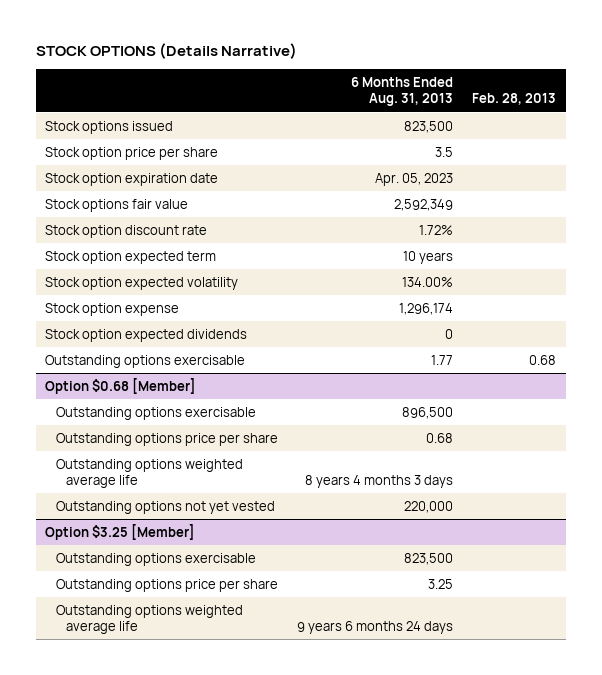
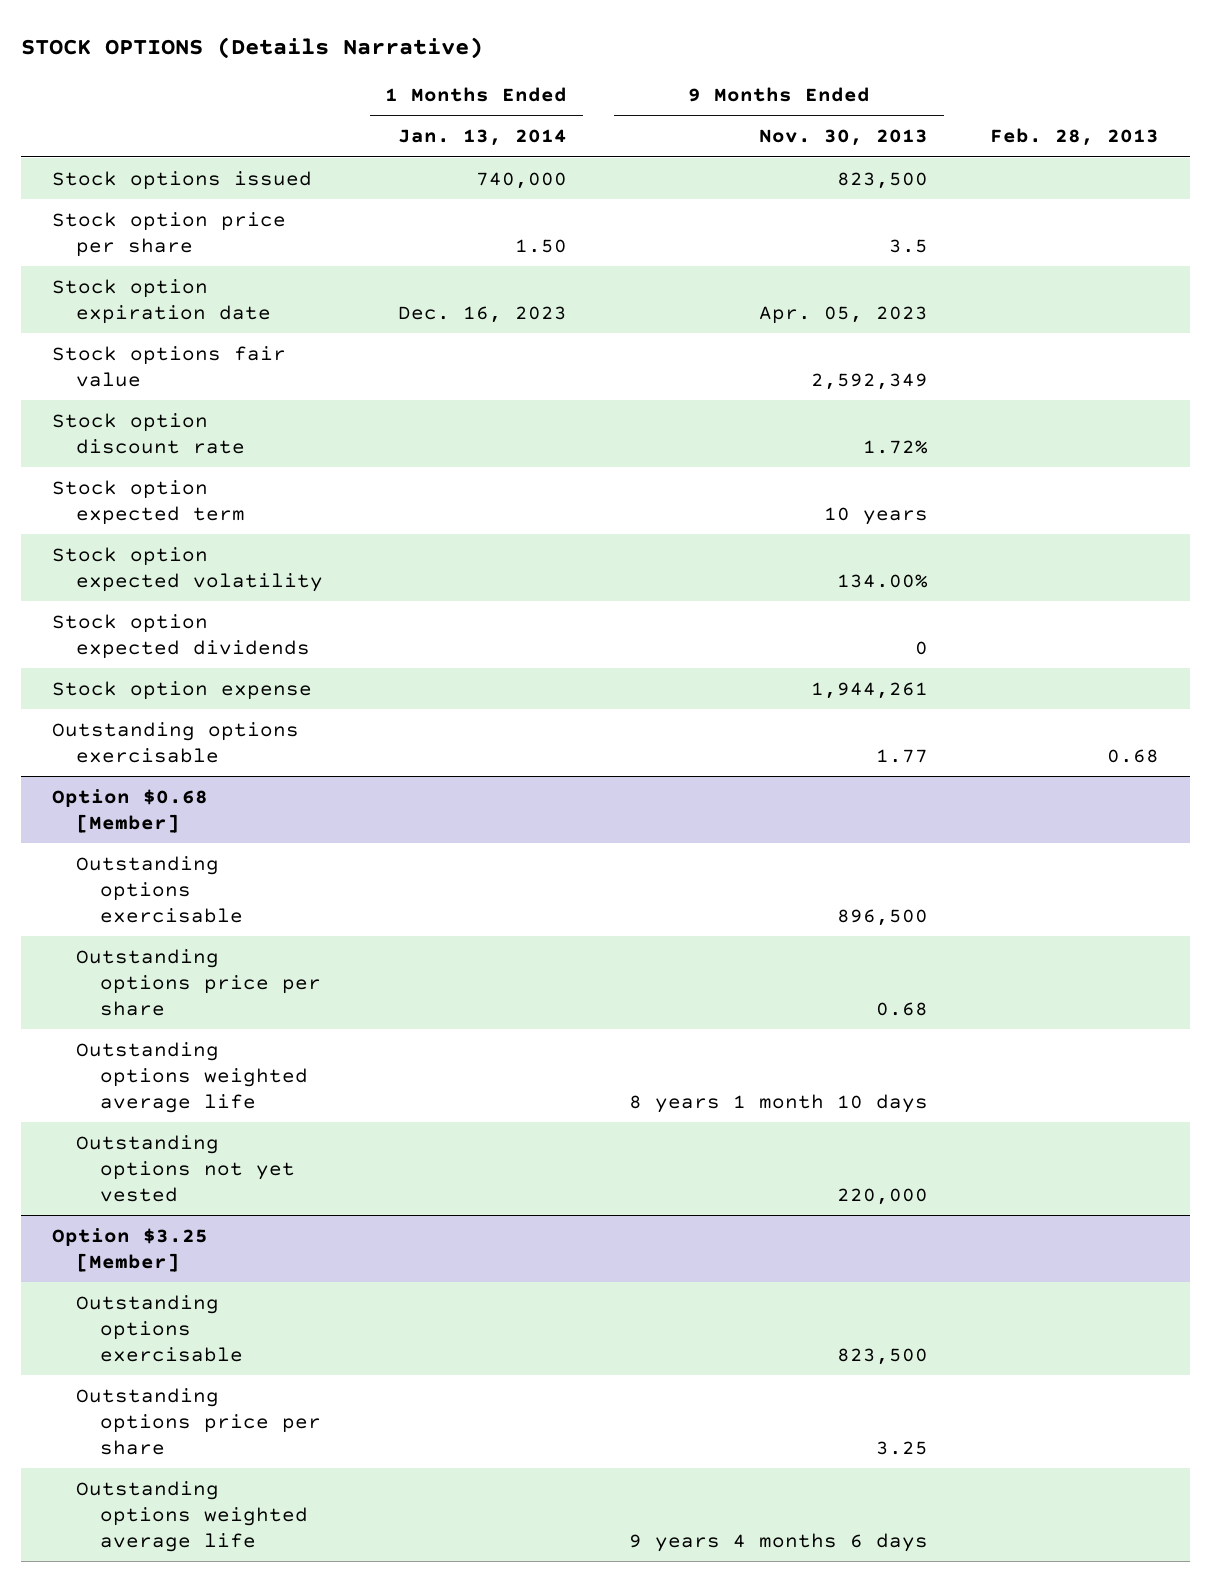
- | 6 Months Ended Aug. 31, 2013 | Feb. 28, 2013
+ | 1 Months Ended Jan. 13, 2014 | 9 Months Ended Nov. 30, 2013 | Feb. 28, 2013
moved down: Stock option expense | | 1,944,261 |

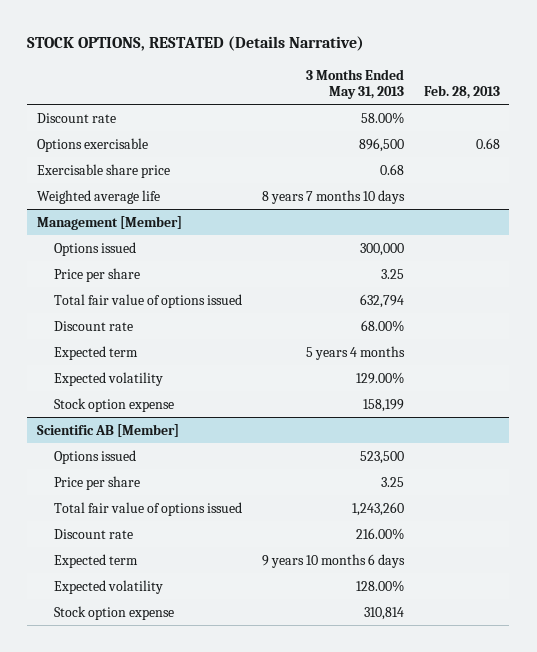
- STOCK OPTIONS (Details Narrative)
+ STOCK OPTIONS, RESTATED (Details Narrative)
- | 1 Months Ended Jan. 13, 2014 | 9 Months Ended Nov. 30, 2013 | Feb. 28, 2013
+ | 3 Months Ended May 31, 2013 | Feb. 28, 2013
- Stock options issued | 740,000 | 823,500 |
- Stock option price per share | 1.50 | 3.5 |
- Stock option expiration date | Dec. 16, 2023 | Apr. 05, 2023 |
- Stock options fair value | | 2,592,349 |
- Stock option discount rate | | 1.72% |
- Stock option expected term | | 10 years |
- Stock option expected volatility | | 134.00% |
- Stock option expected dividends | | 0 |
- Stock option expense | | 1,944,261 |
- Outstanding options exercisable | | 1.77 | 0.68
- Option $0.68 [Member]
- Outstanding options exercisable | | 896,500 |
- Outstanding options price per share | | 0.68 |
- Outstanding options weighted average life | | 8 years 1 month 10 days |
- Outstanding options not yet vested | | 220,000 |
- Option $3.25 [Member]
- Outstanding options exercisable | | 823,500 |
- Outstanding options price per share | | 3.25 |
- Outstanding options weighted average life | | 9 years 4 months 6 days |
+ Discount rate | 58.00% |
+ Options exercisable | 896,500 | 0.68
+ Exercisable share price | 0.68 |
+ Weighted average life | 8 years 7 months 10 days |
+ Management [Member]
+ Options issued | 300,000 |
+ Price per share | 3.25 |
+ Total fair value of options issued | 632,794 |
+ Discount rate | 68.00% |
+ Expected term | 5 years 4 months |
+ Expected volatility | 129.00% |
+ Stock option expense | 158,199 |
+ Scientific AB [Member]
+ Options issued | 523,500 |
+ Price per share | 3.25 |
+ Total fair value of options issued | 1,243,260 |
+ Discount rate | 216.00% |
+ Expected term | 9 years 10 months 6 days |
+ Expected volatility | 128.00% |
+ Stock option expense | 310,814 |

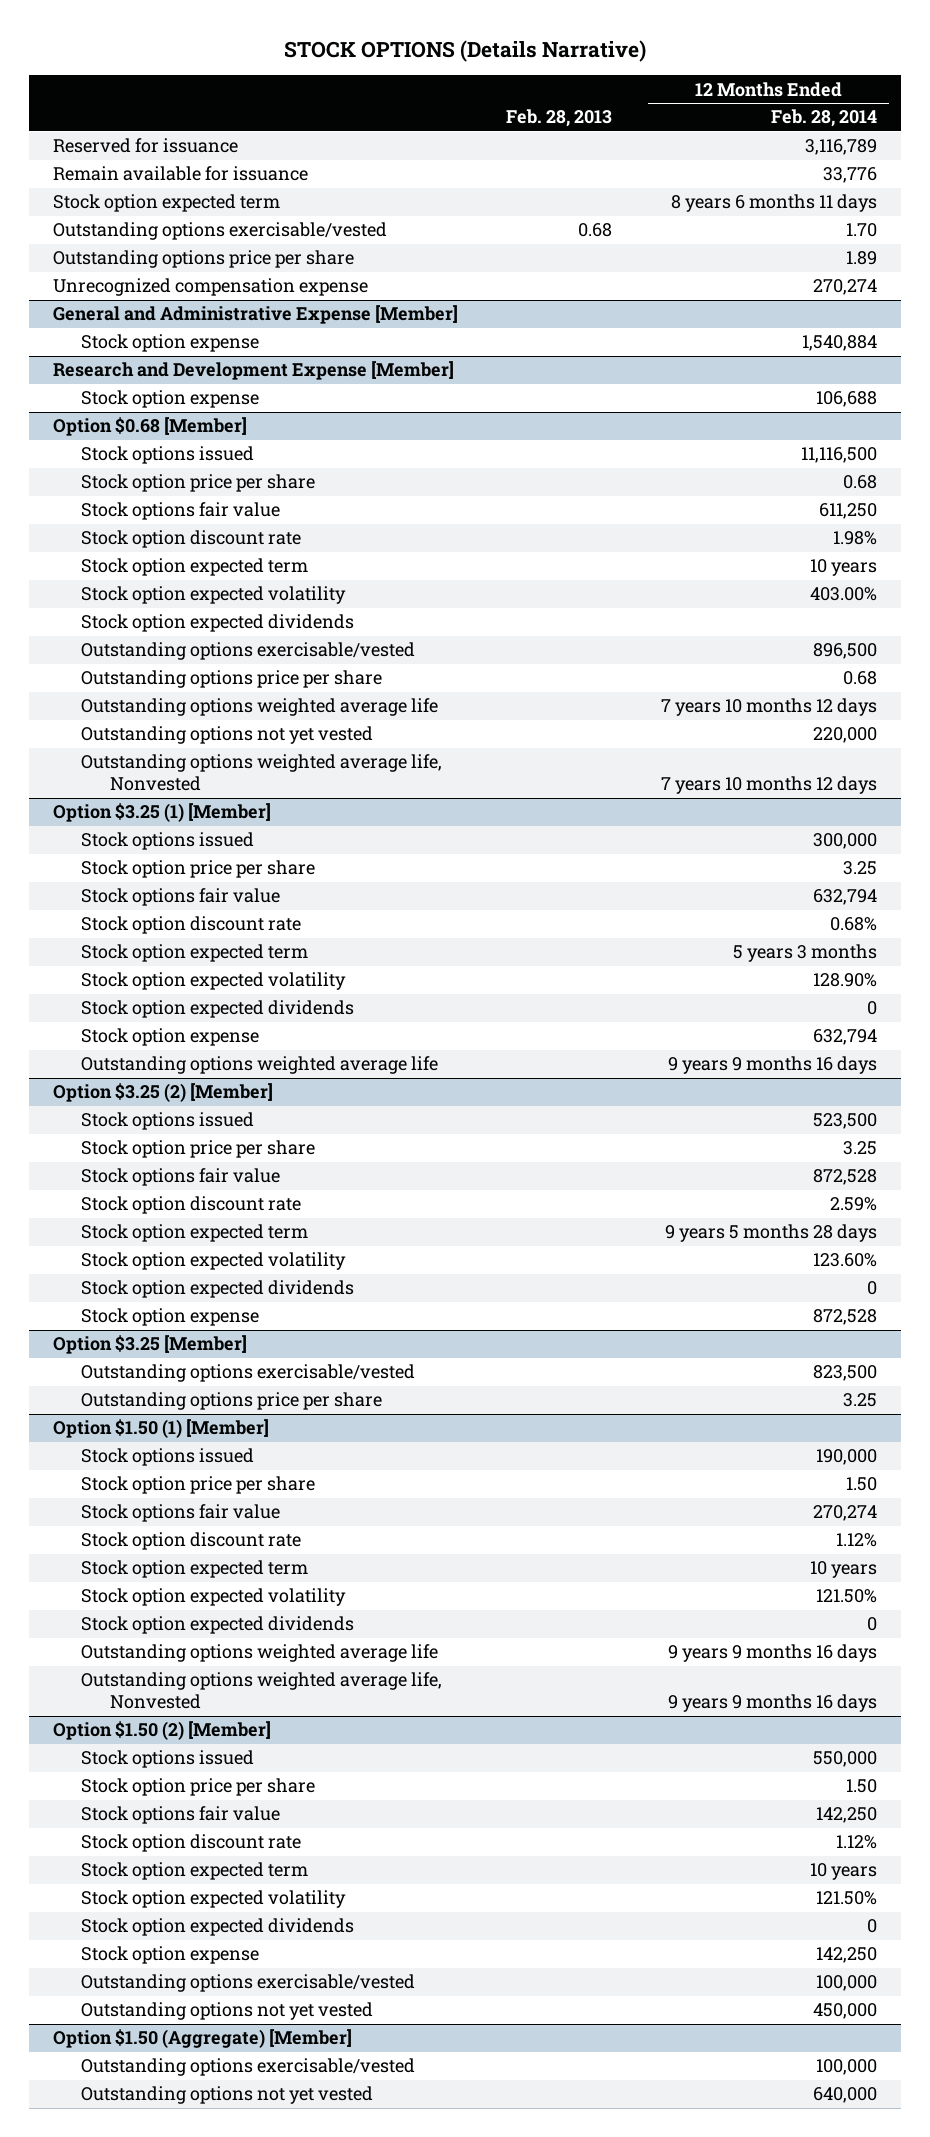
- STOCK OPTIONS, RESTATED (Details Narrative)
+ STOCK OPTIONS (Details Narrative)
- | 3 Months Ended May 31, 2013 | Feb. 28, 2013
+ | Feb. 28, 2013 | 12 Months Ended Feb. 28, 2014
- Discount rate | 58.00% |
- Options exercisable | 896,500 | 0.68
- Exercisable share price | 0.68 |
- Weighted average life | 8 years 7 months 10 days |
- Management [Member]
- Options issued | 300,000 |
- Price per share | 3.25 |
- Total fair value of options issued | 632,794 |
- Discount rate | 68.00% |
- Expected term | 5 years 4 months |
- Expected volatility | 129.00% |
- Stock option expense | 158,199 |
- Scientific AB [Member]
- Options issued | 523,500 |
- Price per share | 3.25 |
- Total fair value of options issued | 1,243,260 |
- Discount rate | 216.00% |
- Expected term | 9 years 10 months 6 days |
- Expected volatility | 128.00% |
- Stock option expense | 310,814 |
+ Reserved for issuance | | 3,116,789
+ Remain available for issuance | | 33,776
+ Stock option expected term | | 8 years 6 months 11 days
+ Outstanding options exercisable/vested | 0.68 | 1.70
+ Outstanding options price per share | | 1.89
+ Unrecognized compensation expense | | 270,274
+ General and Administrative Expense [Member]
+ Stock option expense | | 1,540,884
+ Research and Development Expense [Member]
+ Stock option expense | | 106,688
+ Option $0.68 [Member]
+ Stock options issued | | 11,116,500
+ Stock option price per share | | 0.68
+ Stock options fair value | | 611,250
+ Stock option discount rate | | 1.98%
+ Stock option expected term | | 10 years
+ Stock option expected volatility | | 403.00%
+ Stock option expected dividends
+ Outstanding options exercisable/vested | | 896,500
+ Outstanding options price per share | | 0.68
+ Outstanding options weighted average life | | 7 years 10 months 12 days
+ Outstanding options not yet vested | | 220,000
+ Outstanding options weighted average life, Nonvested | | 7 years 10 months 12 days
+ Option $3.25 (1) [Member]
+ Stock options issued | | 300,000
+ Stock option price per share | | 3.25
+ Stock options fair value | | 632,794
+ Stock option discount rate | | 0.68%
+ Stock option expected term | | 5 years 3 months
+ Stock option expected volatility | | 128.90%
+ Stock option expected dividends | | 0
+ Stock option expense | | 632,794
+ Outstanding options weighted average life | | 9 years 9 months 16 days
+ Option $3.25 (2) [Member]
+ Stock options issued | | 523,500
+ Stock option price per share | | 3.25
+ Stock options fair value | | 872,528
+ Stock option discount rate | | 2.59%
+ Stock option expected term | | 9 years 5 months 28 days
+ Stock option expected volatility | | 123.60%
+ Stock option expected dividends | | 0
+ Stock option expense | | 872,528
+ Option $3.25 [Member]
+ Outstanding options exercisable/vested | | 823,500
+ Outstanding options price per share | | 3.25
+ Option $1.50 (1) [Member]
+ Stock options issued | | 190,000
+ Stock option price per share | | 1.50
+ Stock options fair value | | 270,274
+ Stock option discount rate | | 1.12%
+ Stock option expected term | | 10 years
+ Stock option expected volatility | | 121.50%
+ Stock option expected dividends | | 0
+ Outstanding options weighted average life | | 9 years 9 months 16 days
+ Outstanding options weighted average life, Nonvested | | 9 years 9 months 16 days
+ Option $1.50 (2) [Member]
+ Stock options issued | | 550,000
+ Stock option price per share | | 1.50
+ Stock options fair value | | 142,250
+ Stock option discount rate | | 1.12%
+ Stock option expected term | | 10 years
+ Stock option expected volatility | | 121.50%
+ Stock option expected dividends | | 0
+ Stock option expense | | 142,250
+ Outstanding options exercisable/vested | | 100,000
+ Outstanding options not yet vested | | 450,000
+ Option $1.50 (Aggregate) [Member]
+ Outstanding options exercisable/vested | | 100,000
+ Outstanding options not yet vested | | 640,000

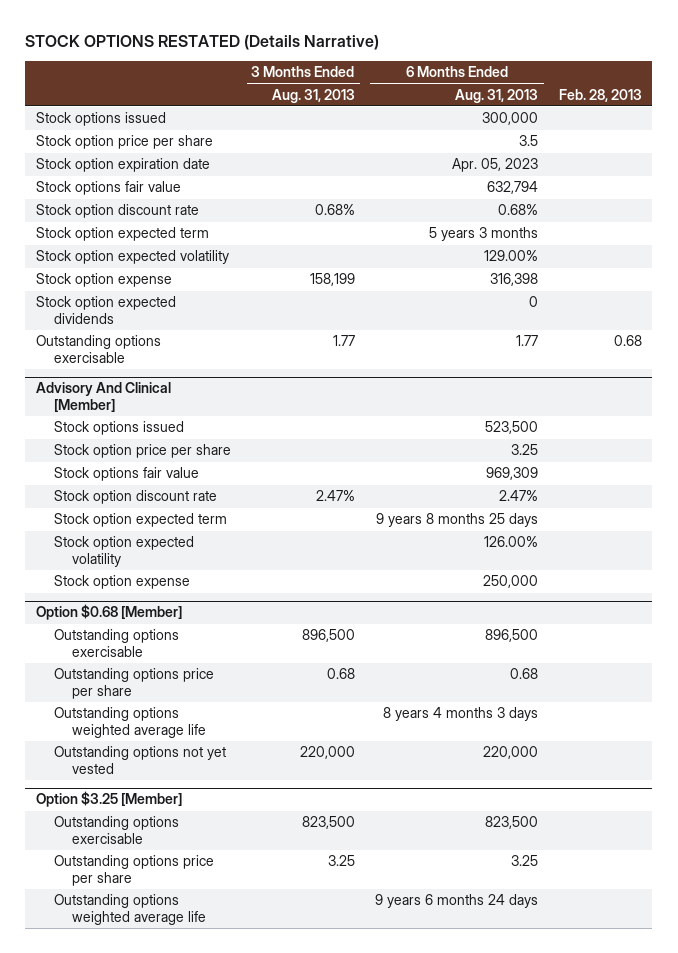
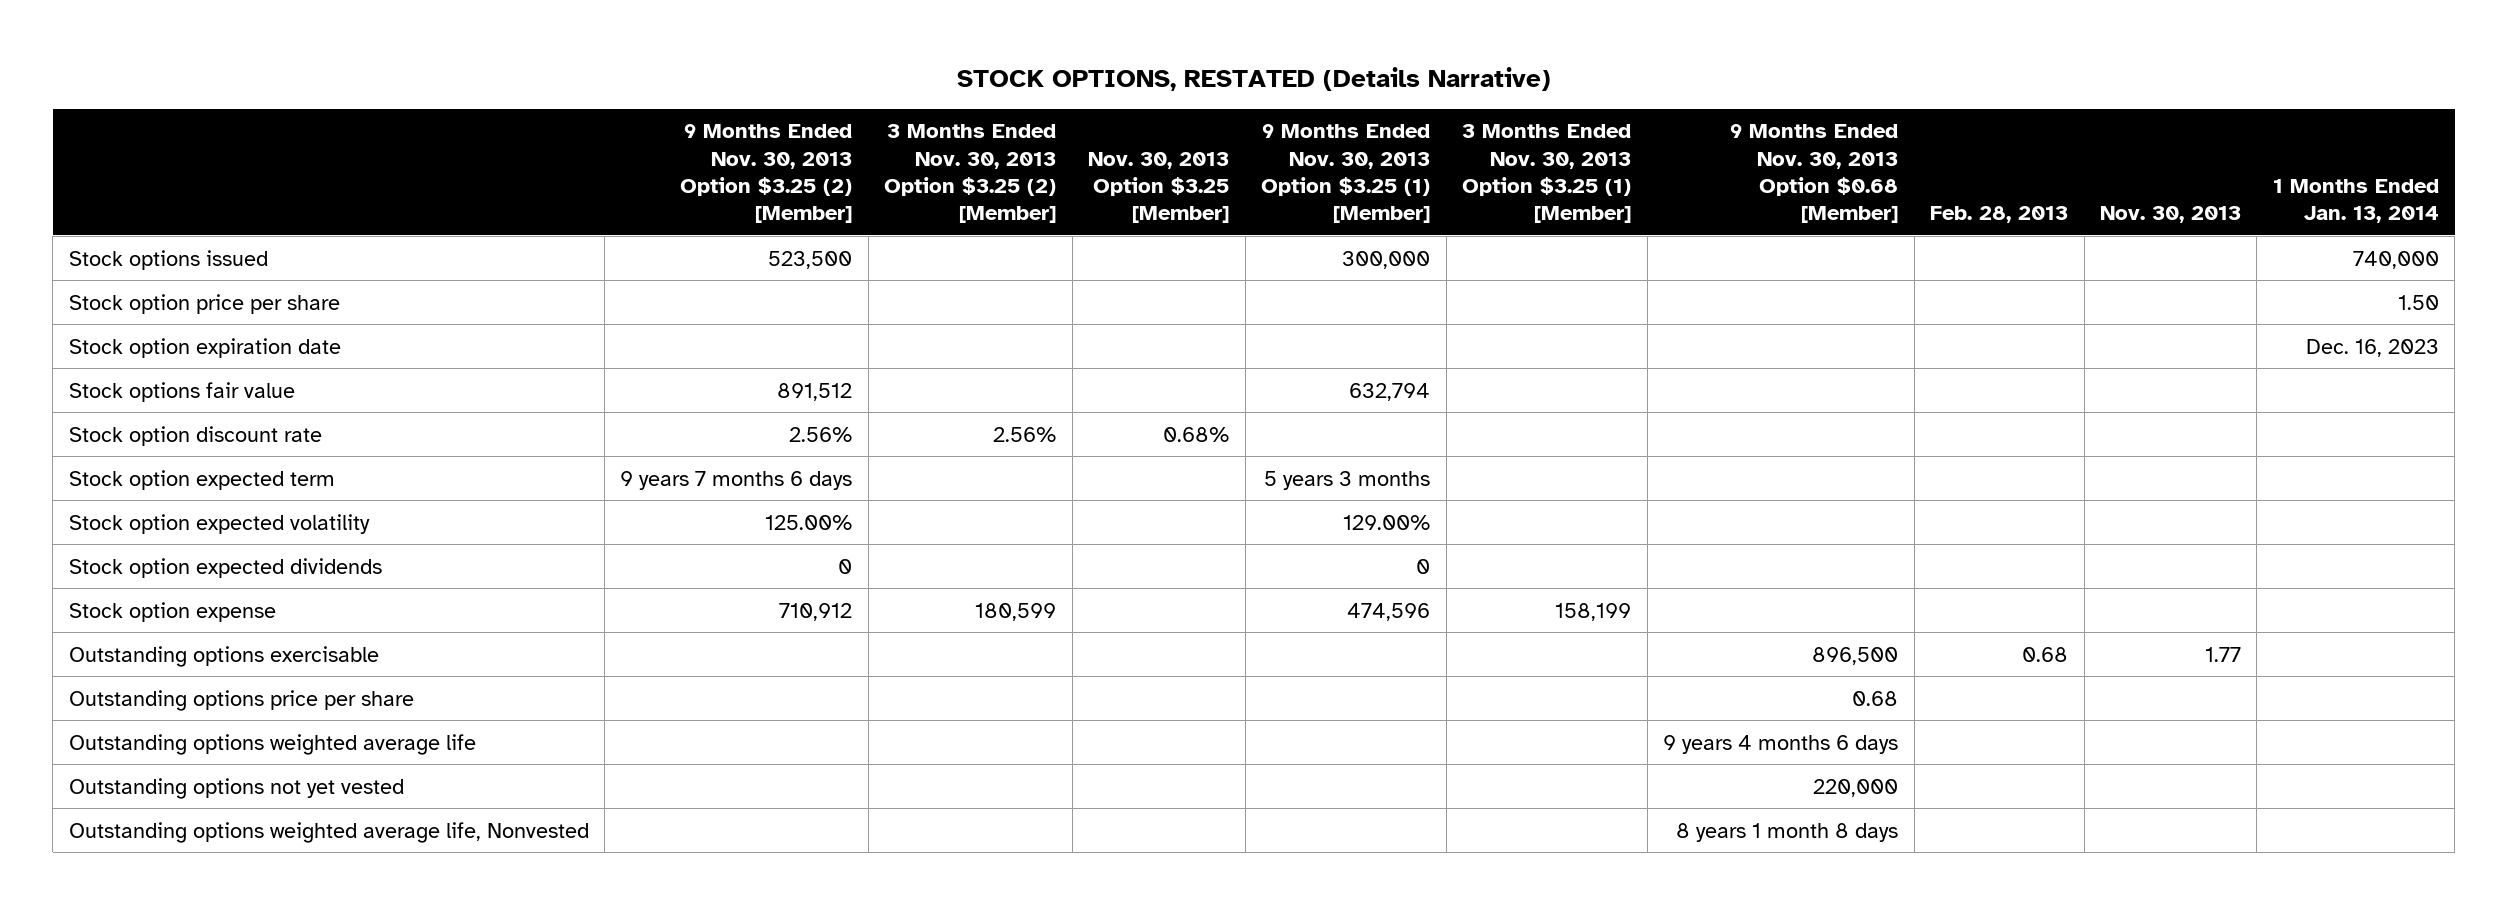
- STOCK OPTIONS RESTATED (Details Narrative)
+ STOCK OPTIONS, RESTATED (Details Narrative)
- | 3 Months Ended Aug. 31, 2013 | 6 Months Ended Aug. 31, 2013 | Feb. 28, 2013
+ | 9 Months Ended Nov. 30, 2013 Option $3.25 (2) [Member] | 3 Months Ended Nov. 30, 2013 Option $3.25 (2) [Member] | Nov. 30, 2013 Option $3.25 [Member] | 9 Months Ended Nov. 30, 2013 Option $3.25 (1) [Member] | 3 Months Ended Nov. 30, 2013 Option $3.25 (1) [Member] | 9 Months Ended Nov. 30, 2013 Option $0.68 [Member] | Feb. 28, 2013 | Nov. 30, 2013 | 1 Months Ended Jan. 13, 2014
moved down: Stock option expense | 710,912 | 180,599 | | 474,596 | 158,199 | | | |
- Advisory And Clinical [Member]
- Stock options issued | | 523,500 |
- Stock option price per share | | 3.25 |
- Stock options fair value | | 969,309 |
- Stock option discount rate | 2.47% | 2.47% |
- Stock option expected term | | 9 years 8 months 25 days |
- Stock option expected volatility | | 126.00% |
- Stock option expense | | 250,000 |
- Option $0.68 [Member]
- Outstanding options exercisable | 896,500 | 896,500 |
- Outstanding options price per share | 0.68 | 0.68 |
- Outstanding options weighted average life | | 8 years 4 months 3 days |
- Outstanding options not yet vested | 220,000 | 220,000 |
- Option $3.25 [Member]
- Outstanding options exercisable | 823,500 | 823,500 |
- Outstanding options price per share | 3.25 | 3.25 |
- Outstanding options weighted average life | | 9 years 6 months 24 days |
+ Outstanding options price per share | | | | | | 0.68 | | |
+ Outstanding options weighted average life | | | | | | 9 years 4 months 6 days | | |
+ Outstanding options not yet vested | | | | | | 220,000 | | |
+ Outstanding options weighted average life, Nonvested | | | | | | 8 years 1 month 8 days | | |

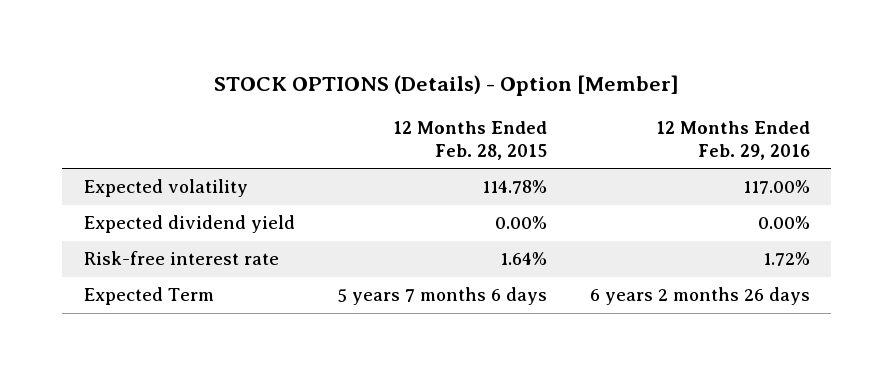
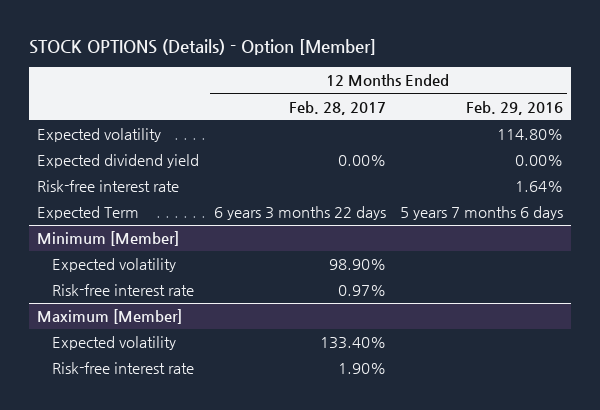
- | 12 Months Ended Feb. 28, 2015 | 12 Months Ended Feb. 29, 2016
+ | 12 Months Ended Feb. 28, 2017 | 12 Months Ended Feb. 29, 2016
- Expected volatility | 114.78% | 117.00%
+ Expected volatility | | 114.80%
- Risk-free interest rate | 1.64% | 1.72%
- Expected Term | 5 years 7 months 6 days | 6 years 2 months 26 days
+ Risk-free interest rate | | 1.64%
+ Expected Term | 6 years 3 months 22 days | 5 years 7 months 6 days
+ Minimum [Member]
+ Expected volatility | 98.90% |
+ Risk-free interest rate | 0.97% |
+ Maximum [Member]
+ Expected volatility | 133.40% |
+ Risk-free interest rate | 1.90% |

